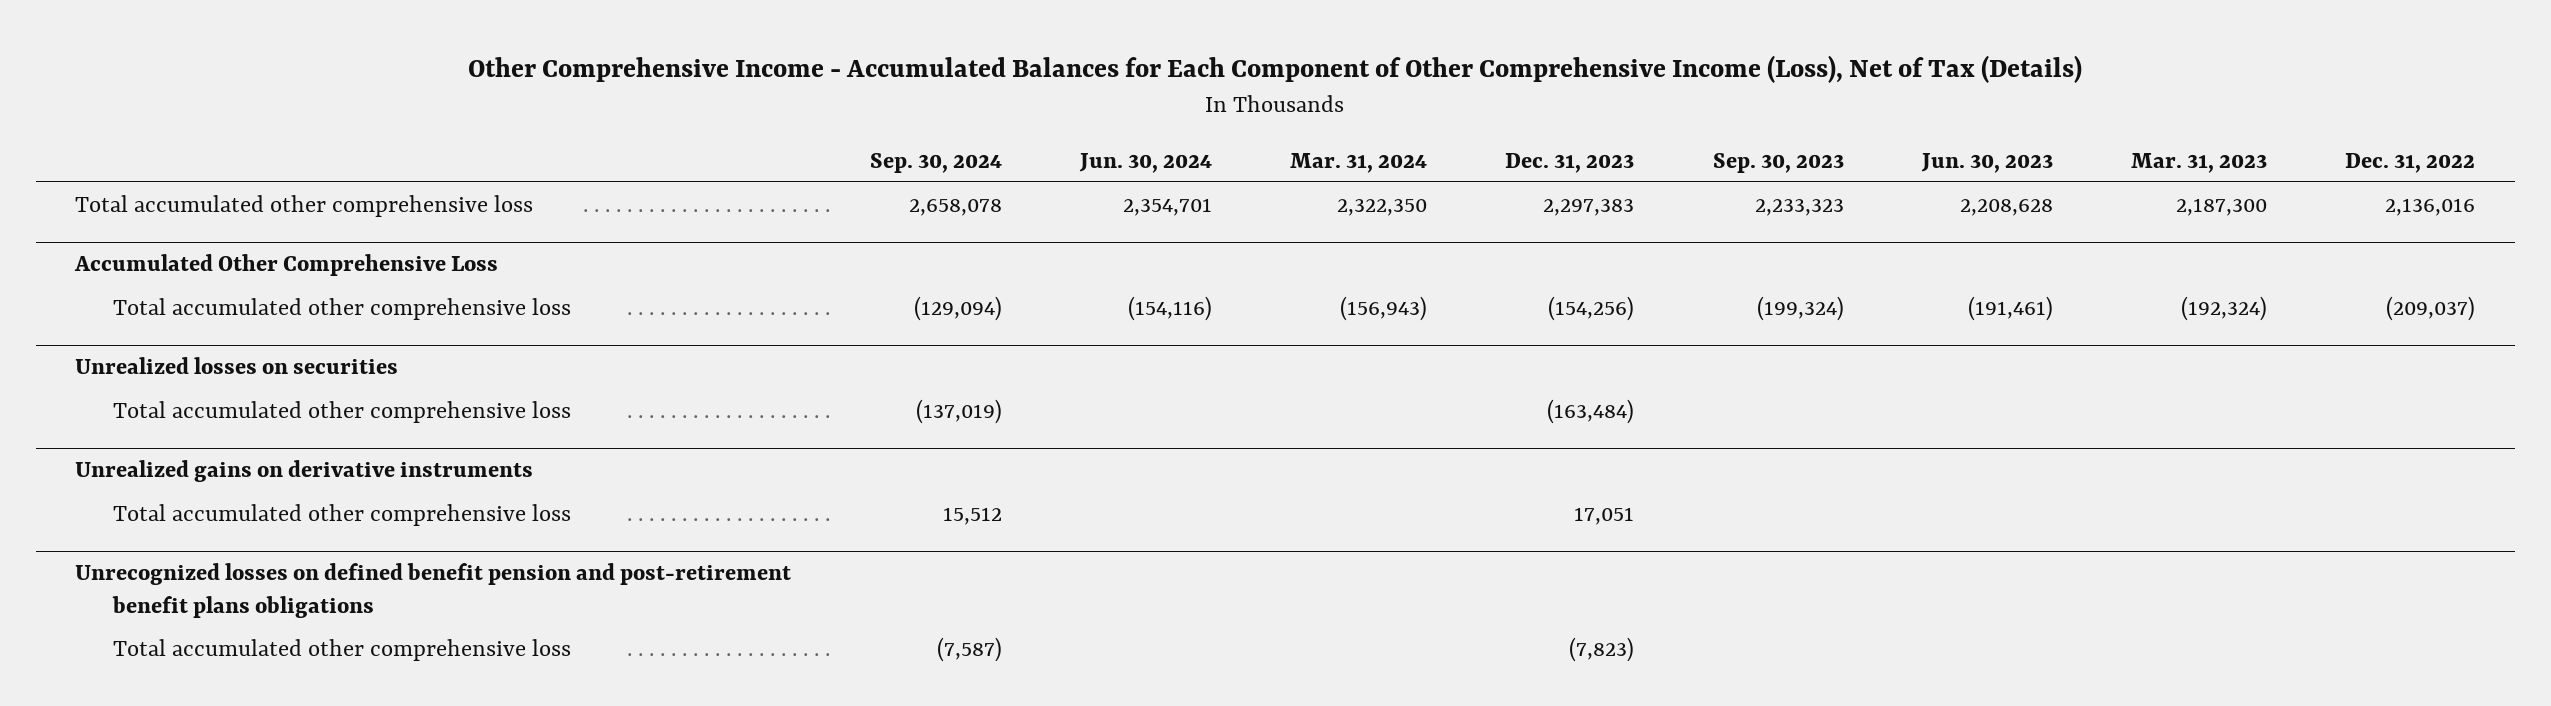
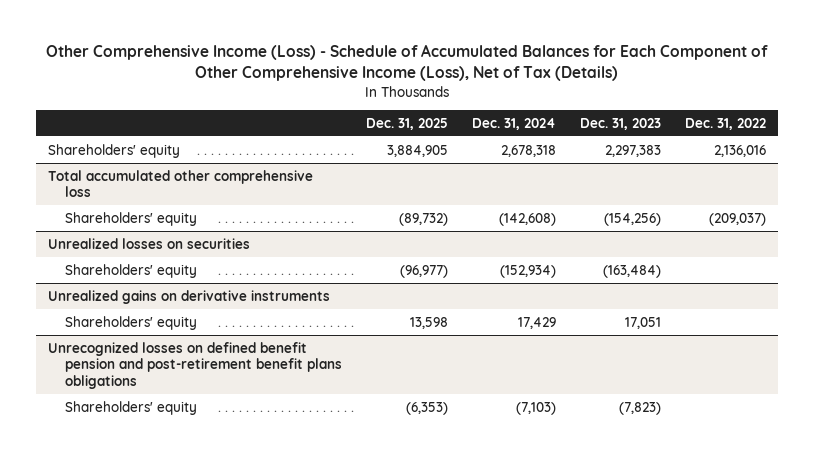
- Other Comprehensive Income - Accumulated Balances for Each Component of Other Comprehensive Income (Loss), Net of Tax (Details)
+ Other Comprehensive Income (Loss) - Schedule of Accumulated Balances for Each Component of Other Comprehensive Income (Loss), Net of Tax (Details)
- | Sep. 30, 2024 | Jun. 30, 2024 | Mar. 31, 2024 | Dec. 31, 2023 | Sep. 30, 2023 | Jun. 30, 2023 | Mar. 31, 2023 | Dec. 31, 2022
+ | Dec. 31, 2025 | Dec. 31, 2024 | Dec. 31, 2023 | Dec. 31, 2022
- Total accumulated other comprehensive loss | 2,658,078 | 2,354,701 | 2,322,350 | 2,297,383 | 2,233,323 | 2,208,628 | 2,187,300 | 2,136,016
- Accumulated Other Comprehensive Loss
- Total accumulated other comprehensive loss | (129,094) | (154,116) | (156,943) | (154,256) | (199,324) | (191,461) | (192,324) | (209,037)
+ Shareholders' equity | 3,884,905 | 2,678,318 | 2,297,383 | 2,136,016
+ Total accumulated other comprehensive loss
+ Shareholders' equity | (89,732) | (142,608) | (154,256) | (209,037)
@ Unrealized losses on securities
- Total accumulated other comprehensive loss | (137,019) | | | (163,484) | | | |
+ Shareholders' equity | (96,977) | (152,934) | (163,484) |
@ Unrealized gains on derivative instruments
- Total accumulated other comprehensive loss | 15,512 | | | 17,051 | | | |
+ Shareholders' equity | 13,598 | 17,429 | 17,051 |
@ Unrecognized losses on defined benefit pension and post-retirement benefit plans obligations
- Total accumulated other comprehensive loss | (7,587) | | | (7,823) | | | |
+ Shareholders' equity | (6,353) | (7,103) | (7,823) |

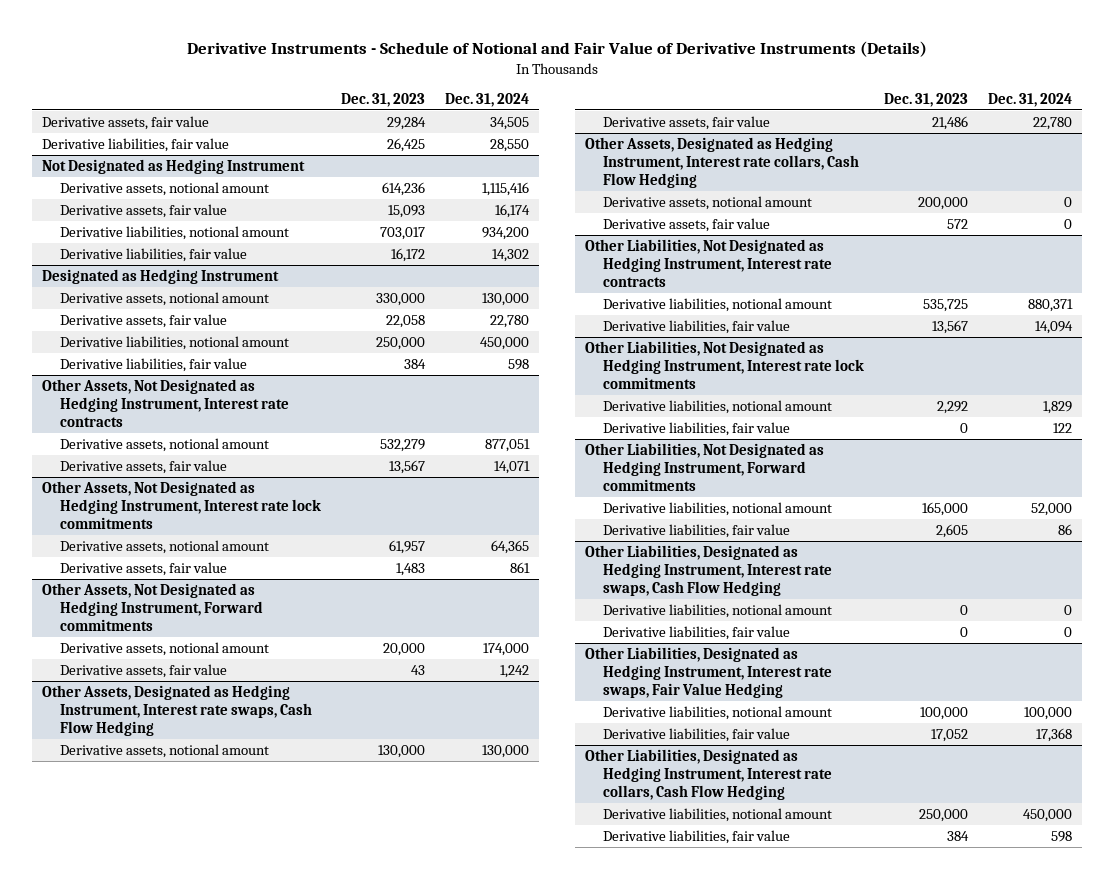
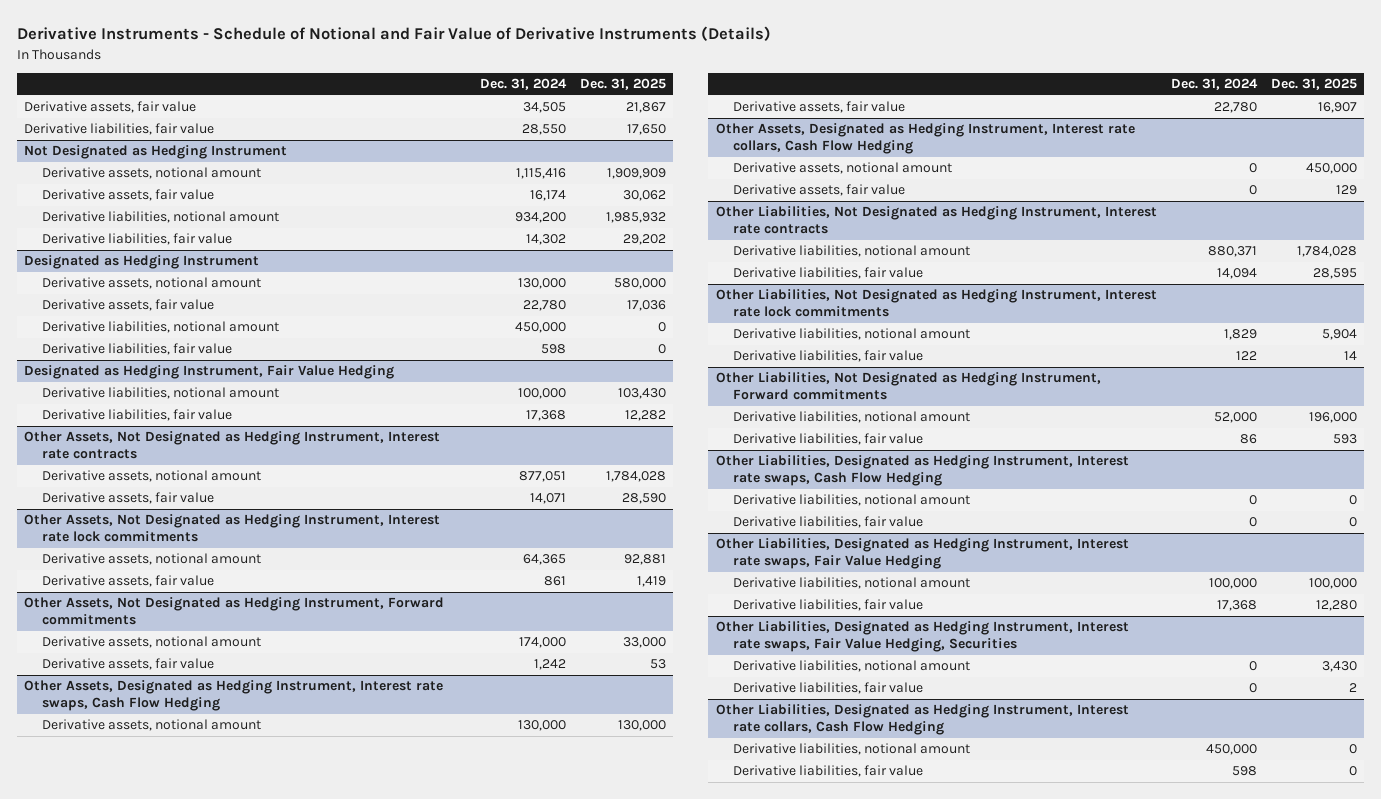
- | Dec. 31, 2023 | Dec. 31, 2024
+ | Dec. 31, 2024 | Dec. 31, 2025
+ Designated as Hedging Instrument, Fair Value Hedging
+ Derivative liabilities, notional amount | 100,000 | 103,430
+ Derivative liabilities, fair value | 17,368 | 12,282
+ Other Liabilities, Designated as Hedging Instrument, Interest rate swaps, Fair Value Hedging, Securities
+ Derivative liabilities, notional amount | 0 | 3,430
+ Derivative liabilities, fair value | 0 | 2

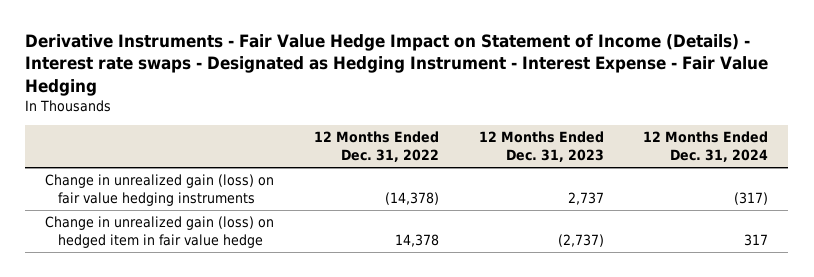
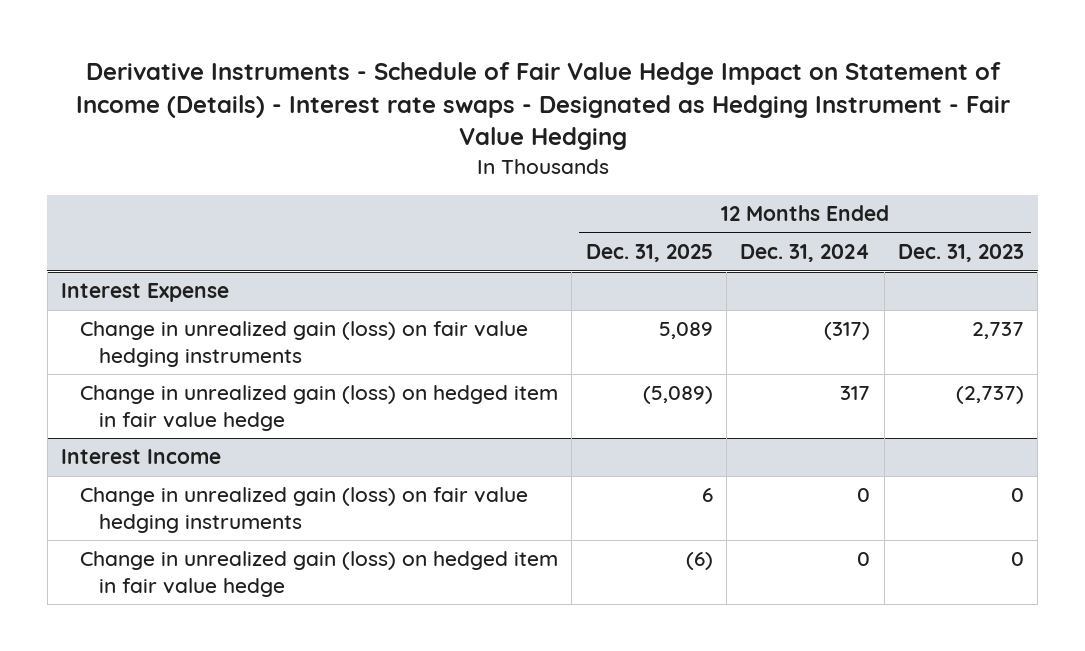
- Derivative Instruments - Fair Value Hedge Impact on Statement of Income (Details) - Interest rate swaps - Designated as Hedging Instrument - Interest Expense - Fair Value Hedging
+ Derivative Instruments - Schedule of Fair Value Hedge Impact on Statement of Income (Details) - Interest rate swaps - Designated as Hedging Instrument - Fair Value Hedging
- | 12 Months Ended Dec. 31, 2022 | 12 Months Ended Dec. 31, 2023 | 12 Months Ended Dec. 31, 2024
+ | 12 Months Ended Dec. 31, 2025 | 12 Months Ended Dec. 31, 2024 | 12 Months Ended Dec. 31, 2023
+ Interest Expense
+ Interest Income
+ Change in unrealized gain (loss) on fair value hedging instruments | 6 | 0 | 0
+ Change in unrealized gain (loss) on hedged item in fair value hedge | (6) | 0 | 0

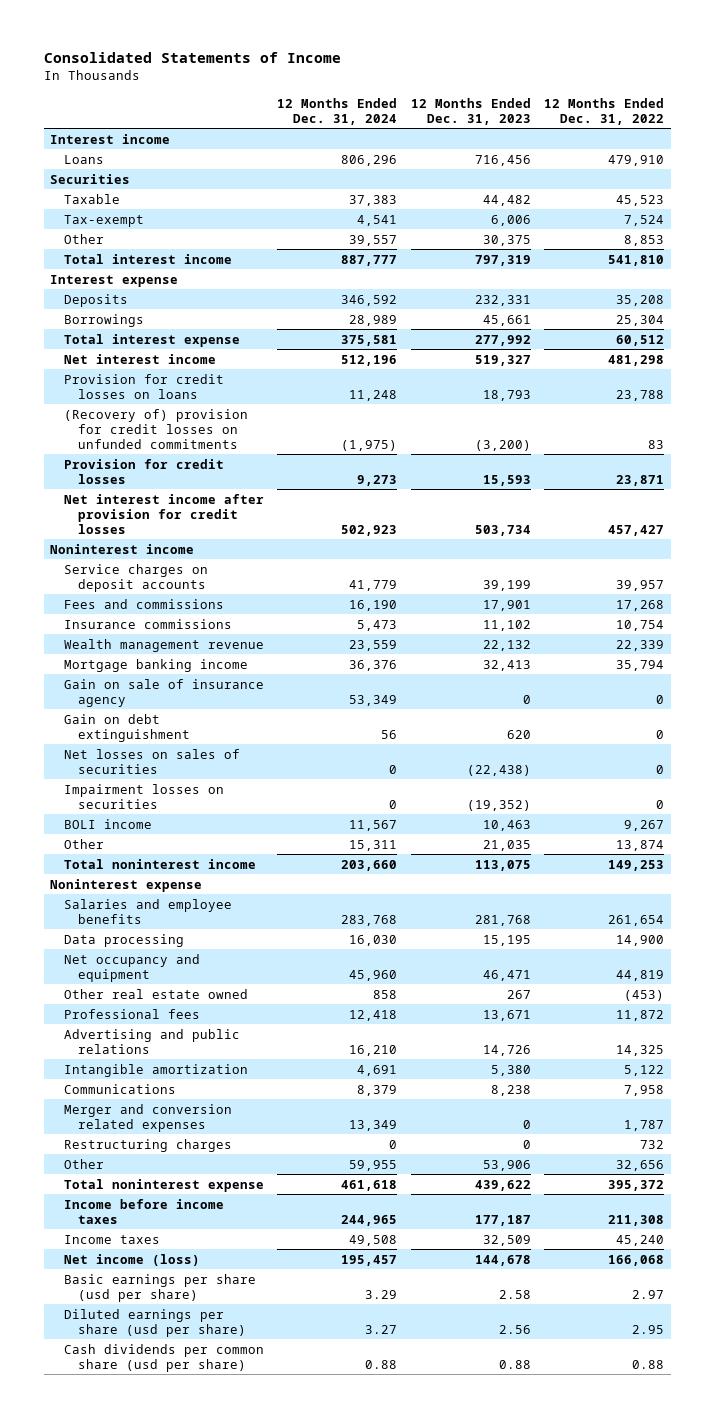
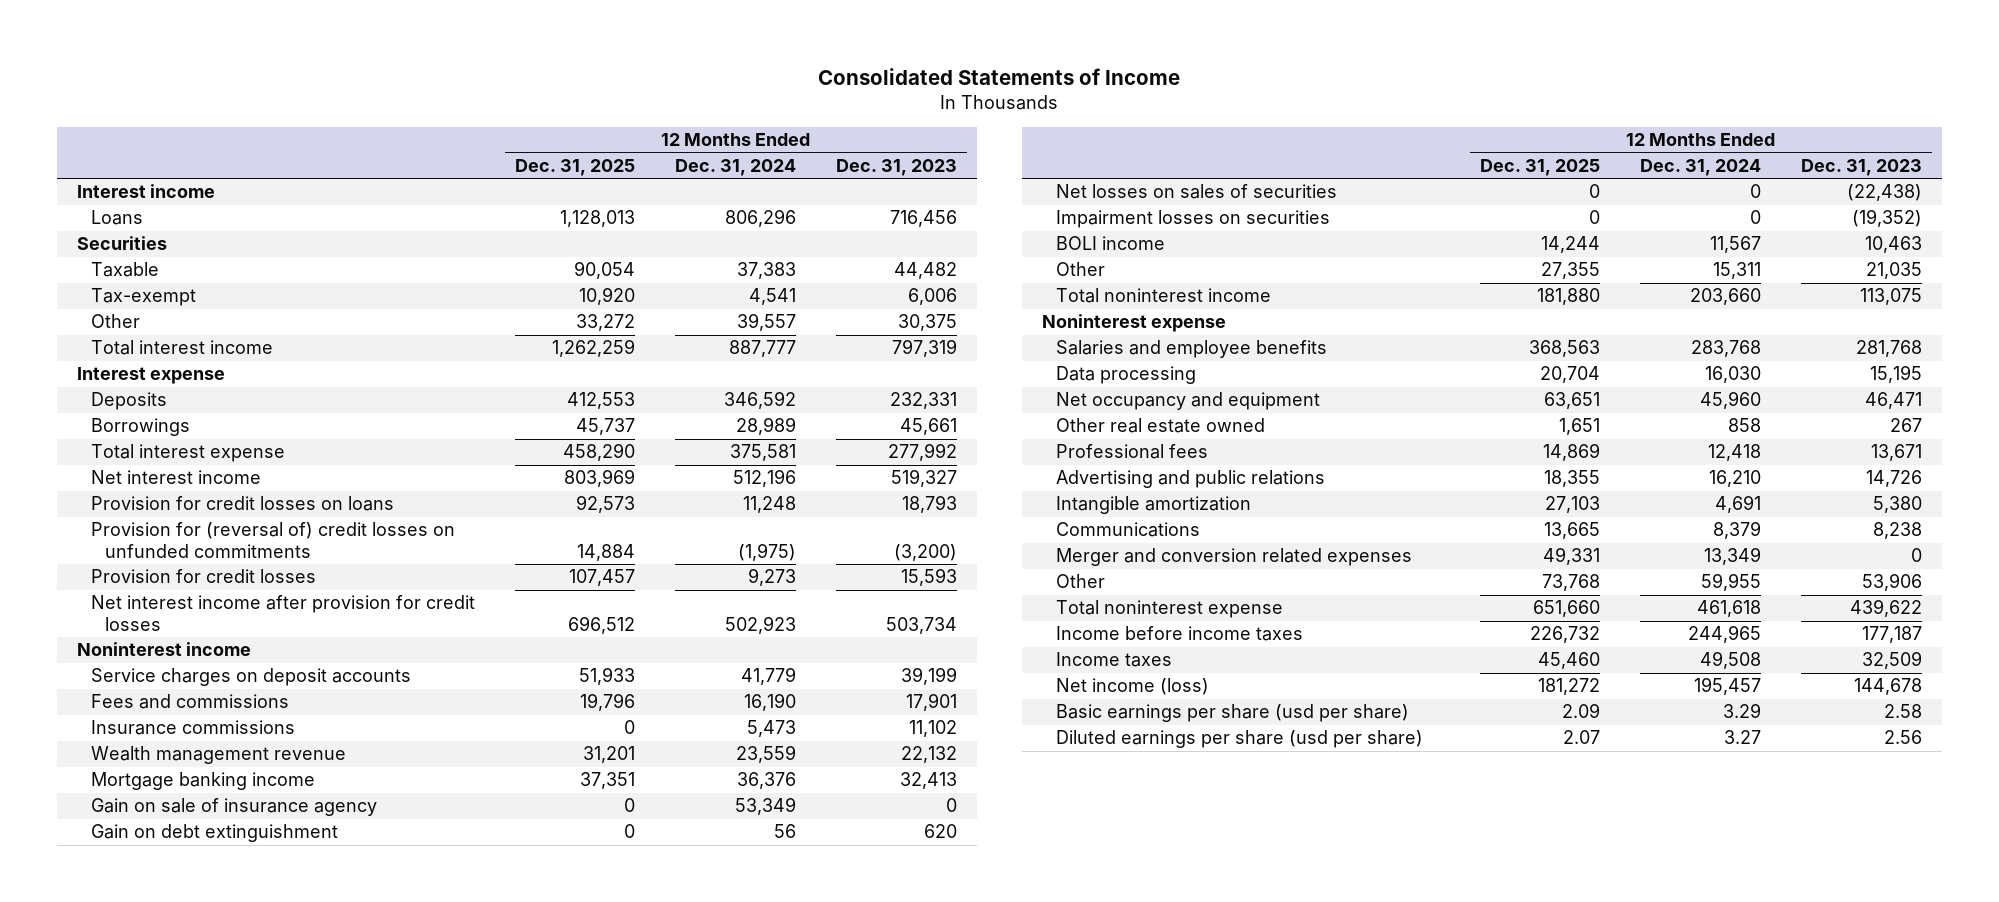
- | 12 Months Ended Dec. 31, 2024 | 12 Months Ended Dec. 31, 2023 | 12 Months Ended Dec. 31, 2022
+ | 12 Months Ended Dec. 31, 2025 | 12 Months Ended Dec. 31, 2024 | 12 Months Ended Dec. 31, 2023
- (Recovery of) provision for credit losses on unfunded commitments | (1,975) | (3,200) | 83
+ Provision for (reversal of) credit losses on unfunded commitments | 14,884 | (1,975) | (3,200)
- Restructuring charges | 0 | 0 | 732
- Cash dividends per common share (usd per share) | 0.88 | 0.88 | 0.88

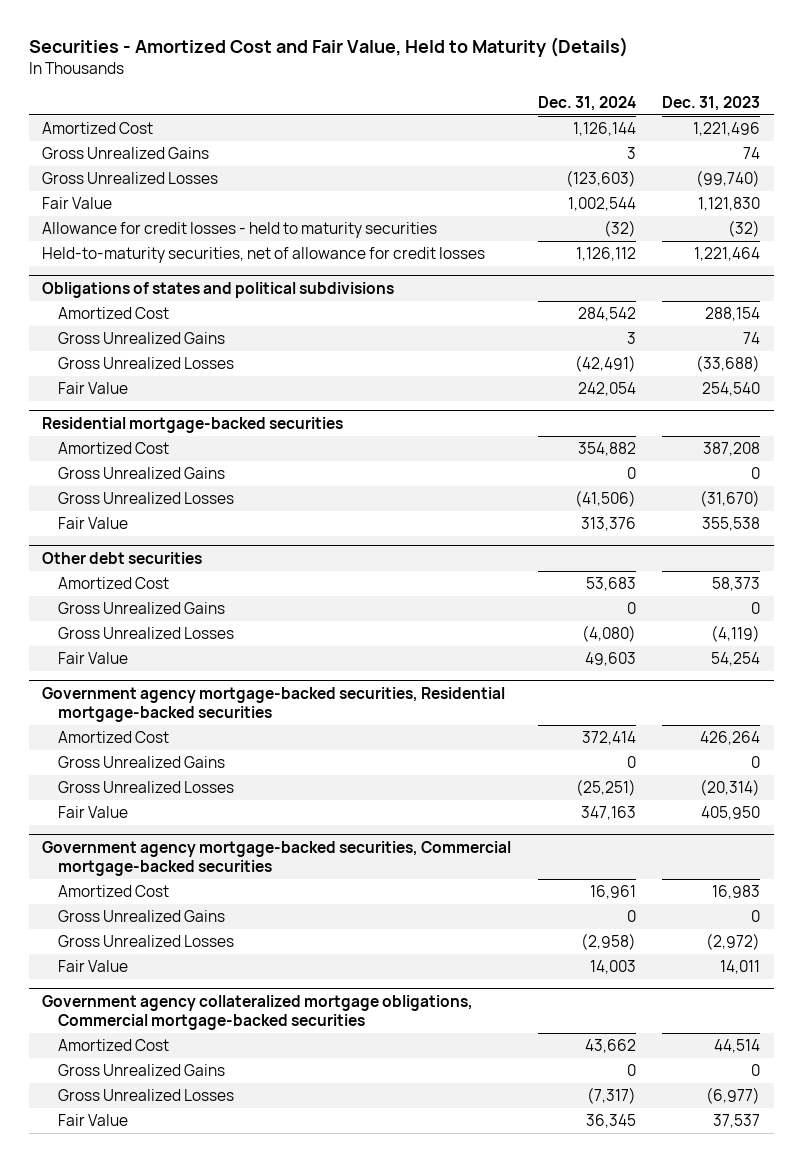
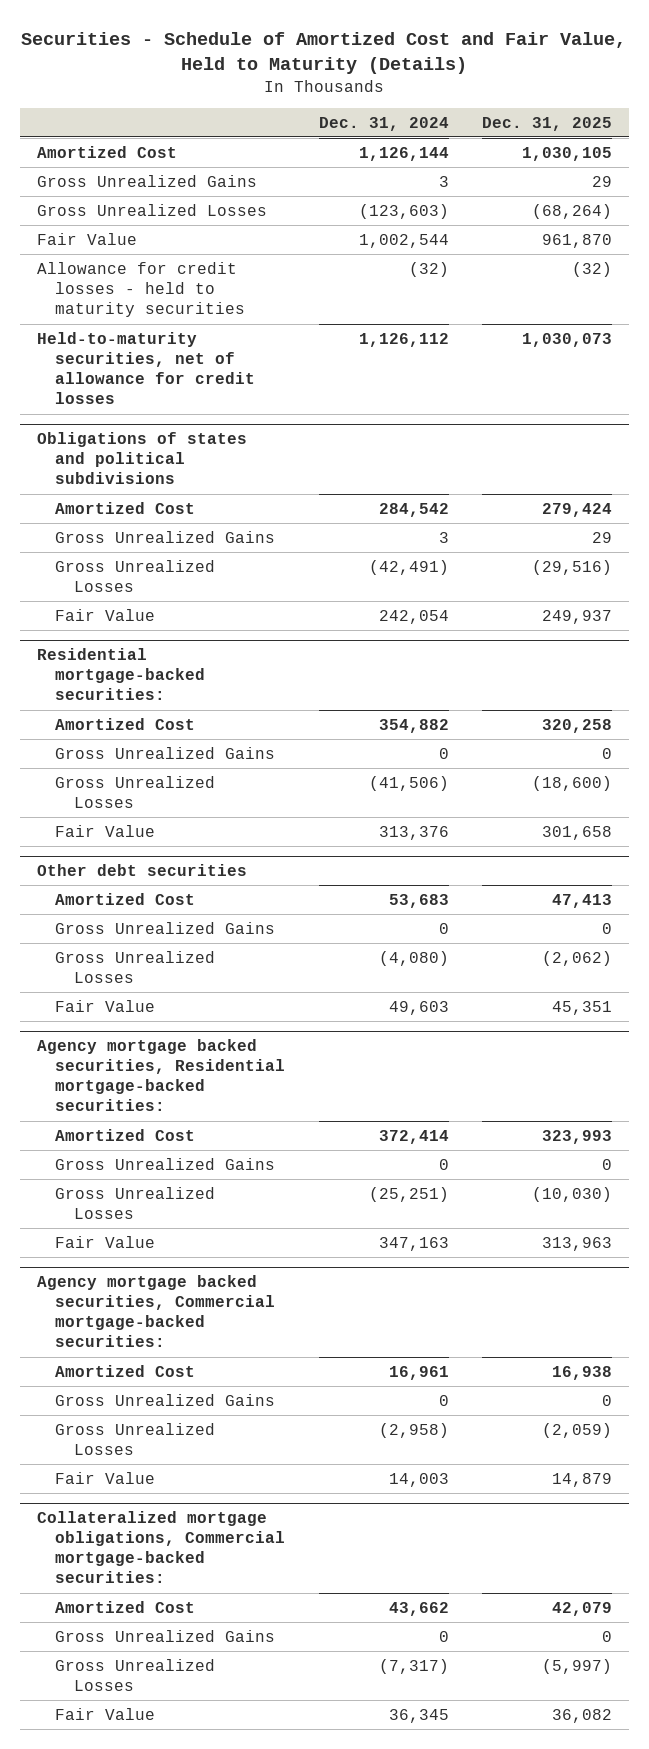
- Securities - Amortized Cost and Fair Value, Held to Maturity (Details)
+ Securities - Schedule of Amortized Cost and Fair Value, Held to Maturity (Details)
- | Dec. 31, 2024 | Dec. 31, 2023
+ | Dec. 31, 2024 | Dec. 31, 2025
- Residential mortgage-backed securities
+ Residential mortgage-backed securities:
- Government agency mortgage-backed securities, Residential mortgage-backed securities
+ Agency mortgage backed securities, Residential mortgage-backed securities:
- Government agency mortgage-backed securities, Commercial mortgage-backed securities
+ Agency mortgage backed securities, Commercial mortgage-backed securities:
- Government agency collateralized mortgage obligations, Commercial mortgage-backed securities
+ Collateralized mortgage obligations, Commercial mortgage-backed securities:

